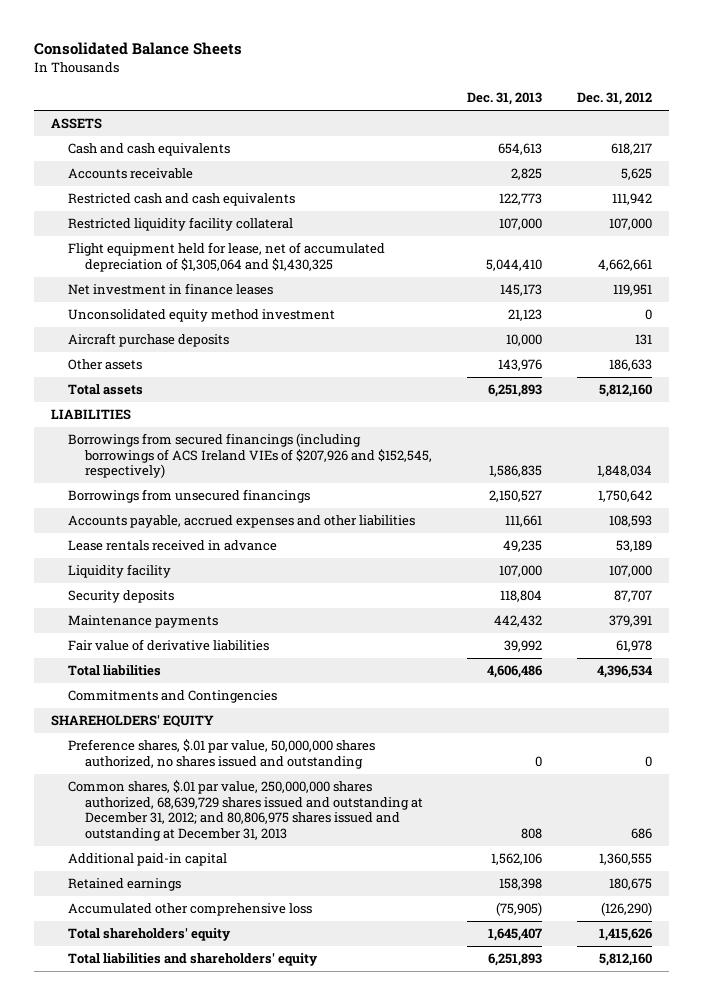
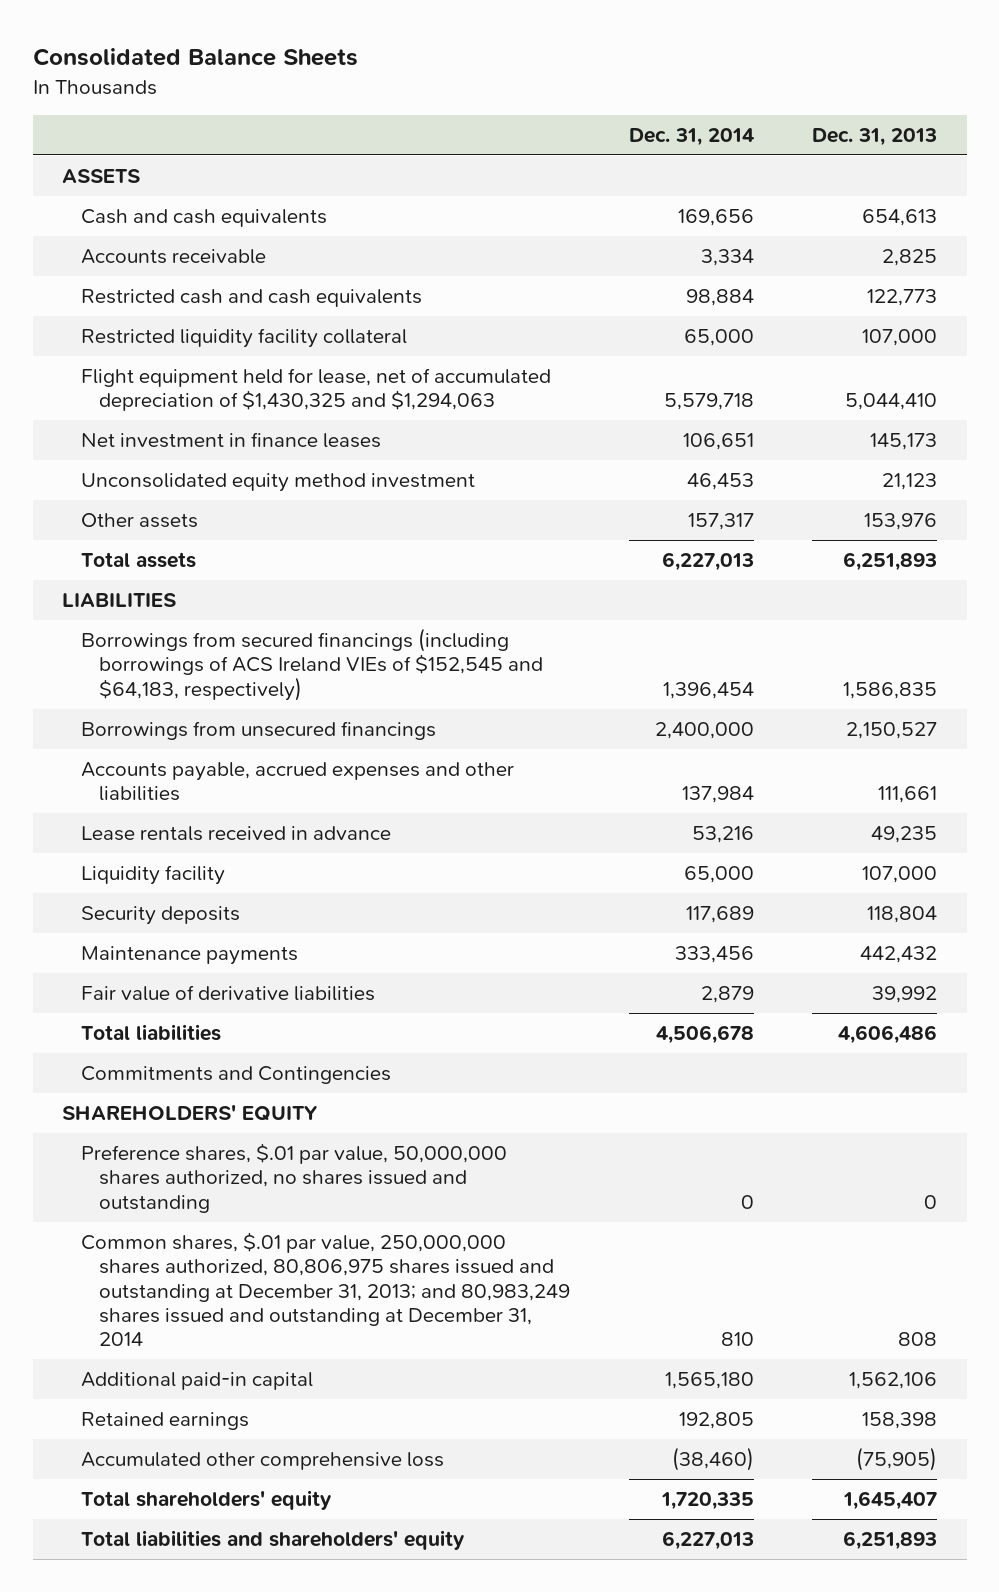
- | Dec. 31, 2013 | Dec. 31, 2012
+ | Dec. 31, 2014 | Dec. 31, 2013
- Flight equipment held for lease, net of accumulated depreciation of $1,305,064 and $1,430,325 | 5,044,410 | 4,662,661
+ Flight equipment held for lease, net of accumulated depreciation of $1,430,325 and $1,294,063 | 5,579,718 | 5,044,410
- Aircraft purchase deposits | 10,000 | 131
- Other assets | 143,976 | 186,633
+ Other assets | 157,317 | 153,976
- Borrowings from secured financings (including borrowings of ACS Ireland VIEs of $207,926 and $152,545, respectively) | 1,586,835 | 1,848,034
+ Borrowings from secured financings (including borrowings of ACS Ireland VIEs of $152,545 and $64,183, respectively) | 1,396,454 | 1,586,835
- Common shares, $.01 par value, 250,000,000 shares authorized, 68,639,729 shares issued and outstanding at December 31, 2012; and 80,806,975 shares issued and outstanding at December 31, 2013 | 808 | 686
+ Common shares, $.01 par value, 250,000,000 shares authorized, 80,806,975 shares issued and outstanding at December 31, 2013; and 80,983,249 shares issued and outstanding at December 31, 2014 | 810 | 808

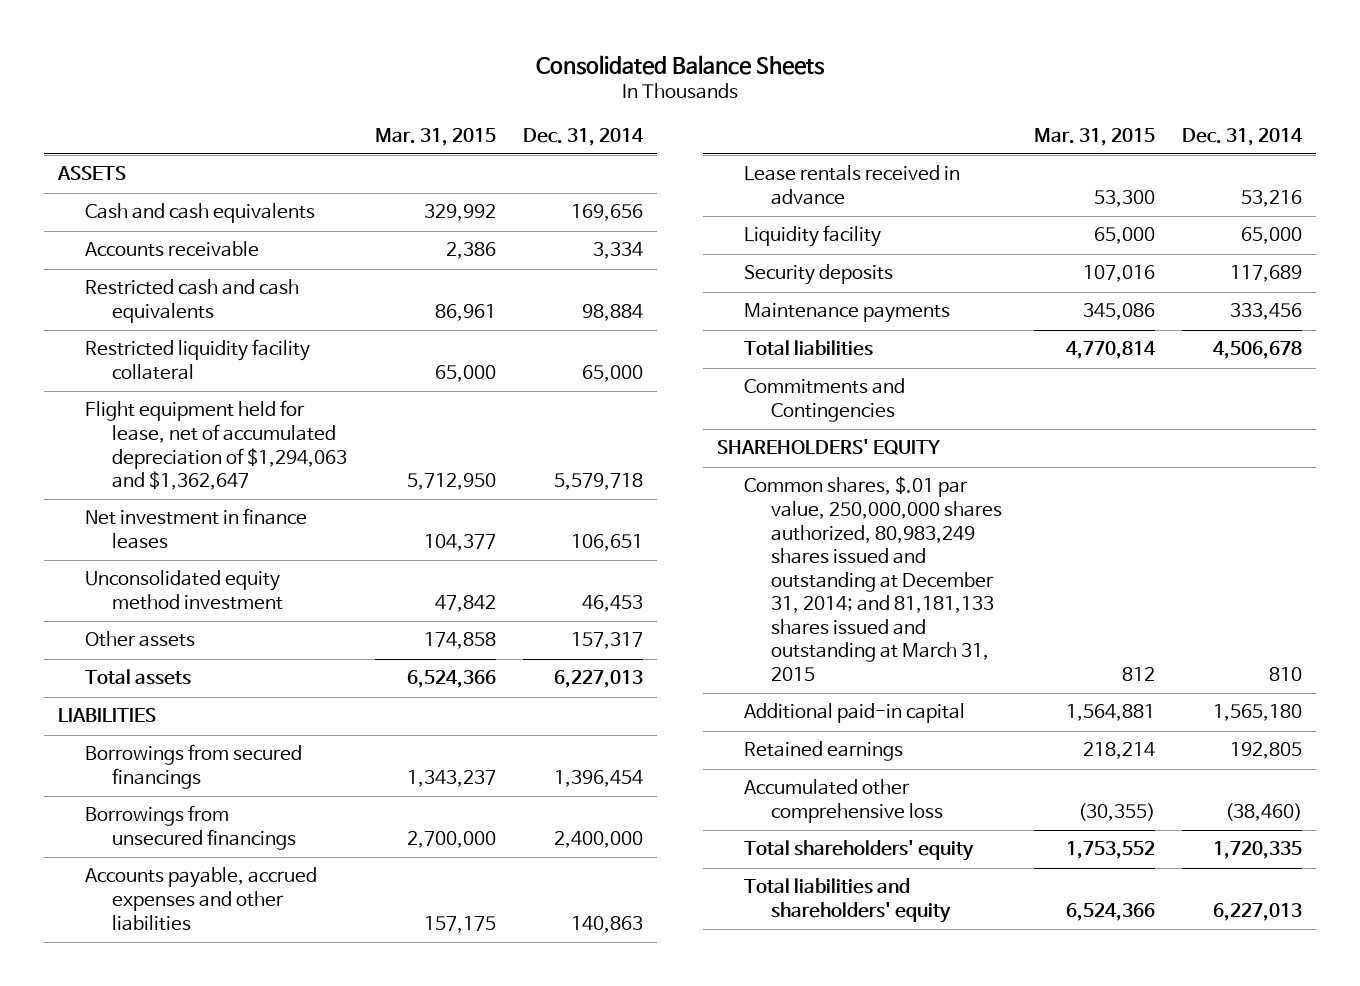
- | Dec. 31, 2014 | Dec. 31, 2013
+ | Mar. 31, 2015 | Dec. 31, 2014
- Flight equipment held for lease, net of accumulated depreciation of $1,430,325 and $1,294,063 | 5,579,718 | 5,044,410
+ Flight equipment held for lease, net of accumulated depreciation of $1,294,063 and $1,362,647 | 5,712,950 | 5,579,718
- Borrowings from secured financings (including borrowings of ACS Ireland VIEs of $152,545 and $64,183, respectively) | 1,396,454 | 1,586,835
+ Borrowings from secured financings | 1,343,237 | 1,396,454
- Accounts payable, accrued expenses and other liabilities | 137,984 | 111,661
+ Accounts payable, accrued expenses and other liabilities | 157,175 | 140,863
- Fair value of derivative liabilities | 2,879 | 39,992
- Preference shares, $.01 par value, 50,000,000 shares authorized, no shares issued and outstanding | 0 | 0
- Common shares, $.01 par value, 250,000,000 shares authorized, 80,806,975 shares issued and outstanding at December 31, 2013; and 80,983,249 shares issued and outstanding at December 31, 2014 | 810 | 808
+ Common shares, $.01 par value, 250,000,000 shares authorized, 80,983,249 shares issued and outstanding at December 31, 2014; and 81,181,133 shares issued and outstanding at March 31, 2015 | 812 | 810

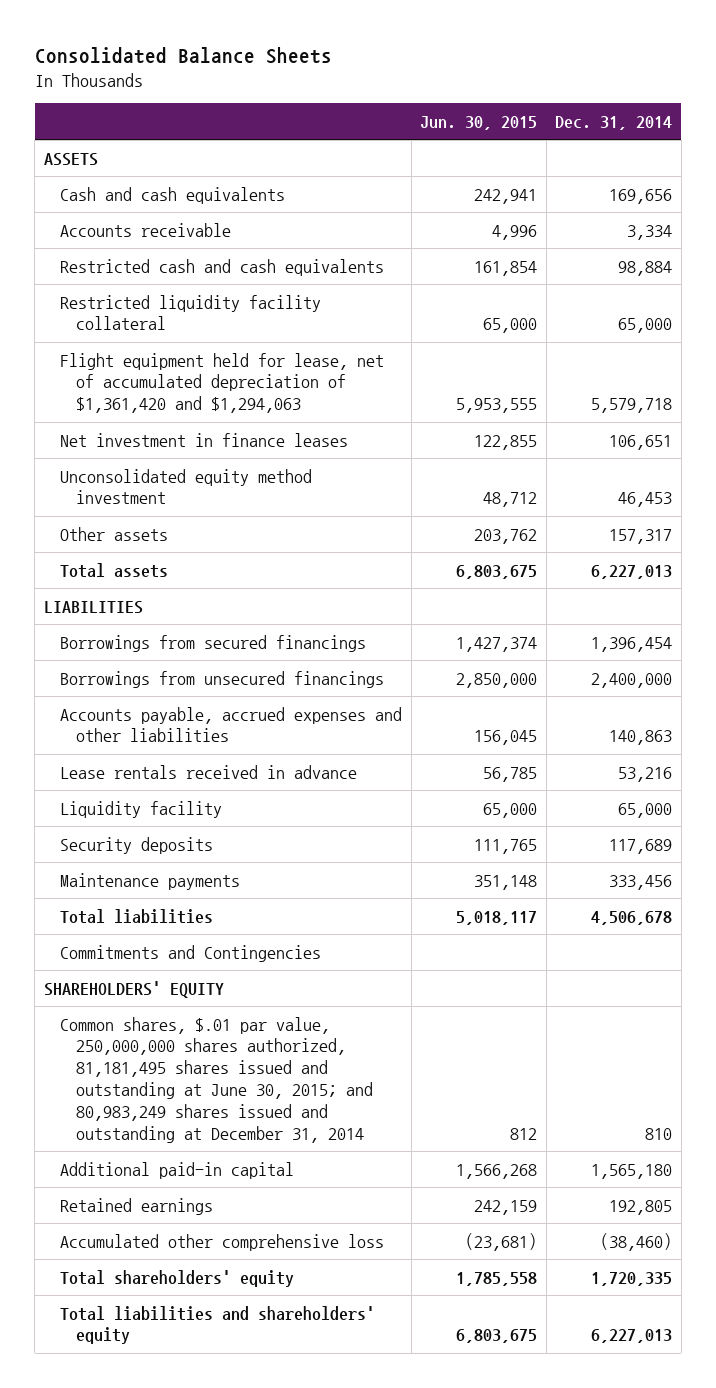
- | Mar. 31, 2015 | Dec. 31, 2014
+ | Jun. 30, 2015 | Dec. 31, 2014
- Flight equipment held for lease, net of accumulated depreciation of $1,294,063 and $1,362,647 | 5,712,950 | 5,579,718
+ Flight equipment held for lease, net of accumulated depreciation of $1,361,420 and $1,294,063 | 5,953,555 | 5,579,718
- Common shares, $.01 par value, 250,000,000 shares authorized, 80,983,249 shares issued and outstanding at December 31, 2014; and 81,181,133 shares issued and outstanding at March 31, 2015 | 812 | 810
+ Common shares, $.01 par value, 250,000,000 shares authorized, 81,181,495 shares issued and outstanding at June 30, 2015; and 80,983,249 shares issued and outstanding at December 31, 2014 | 812 | 810

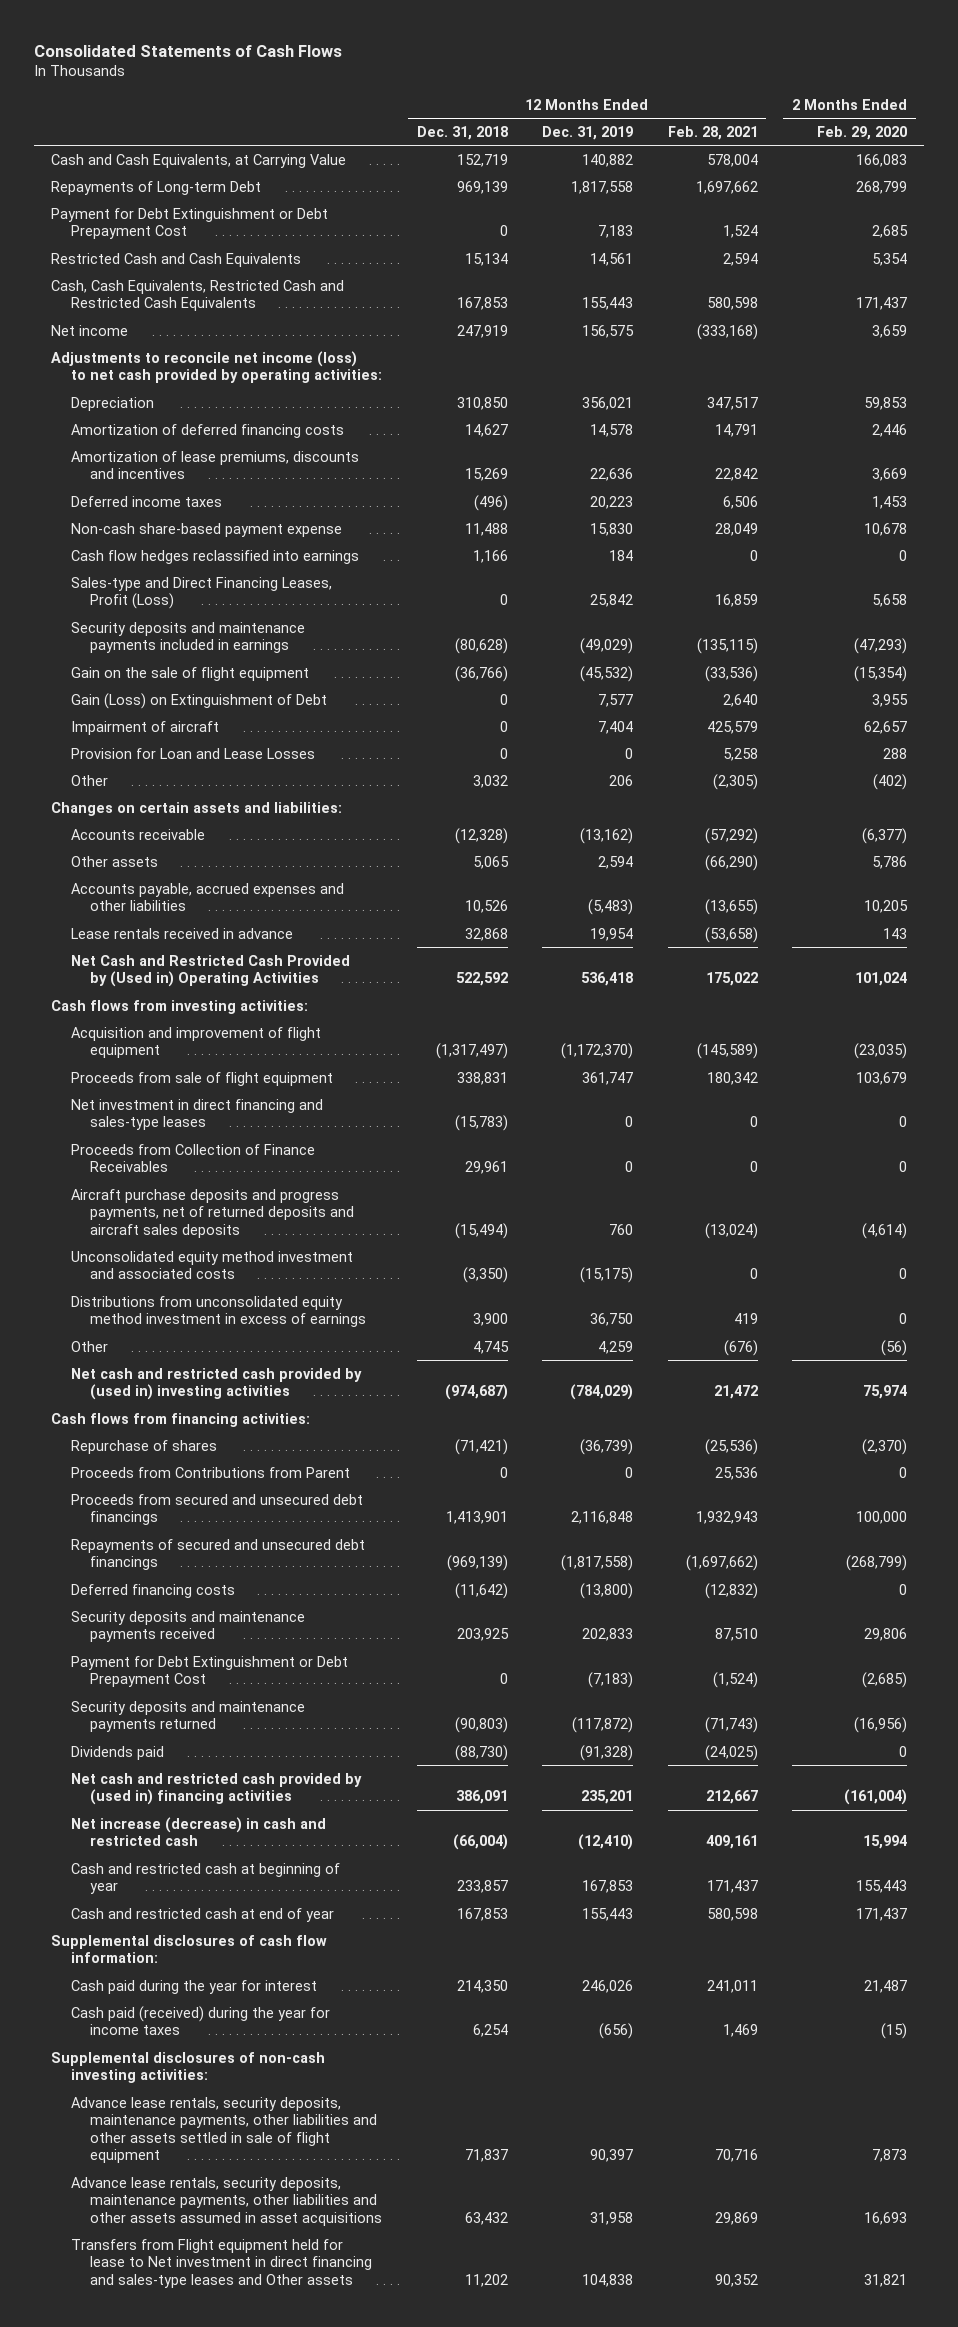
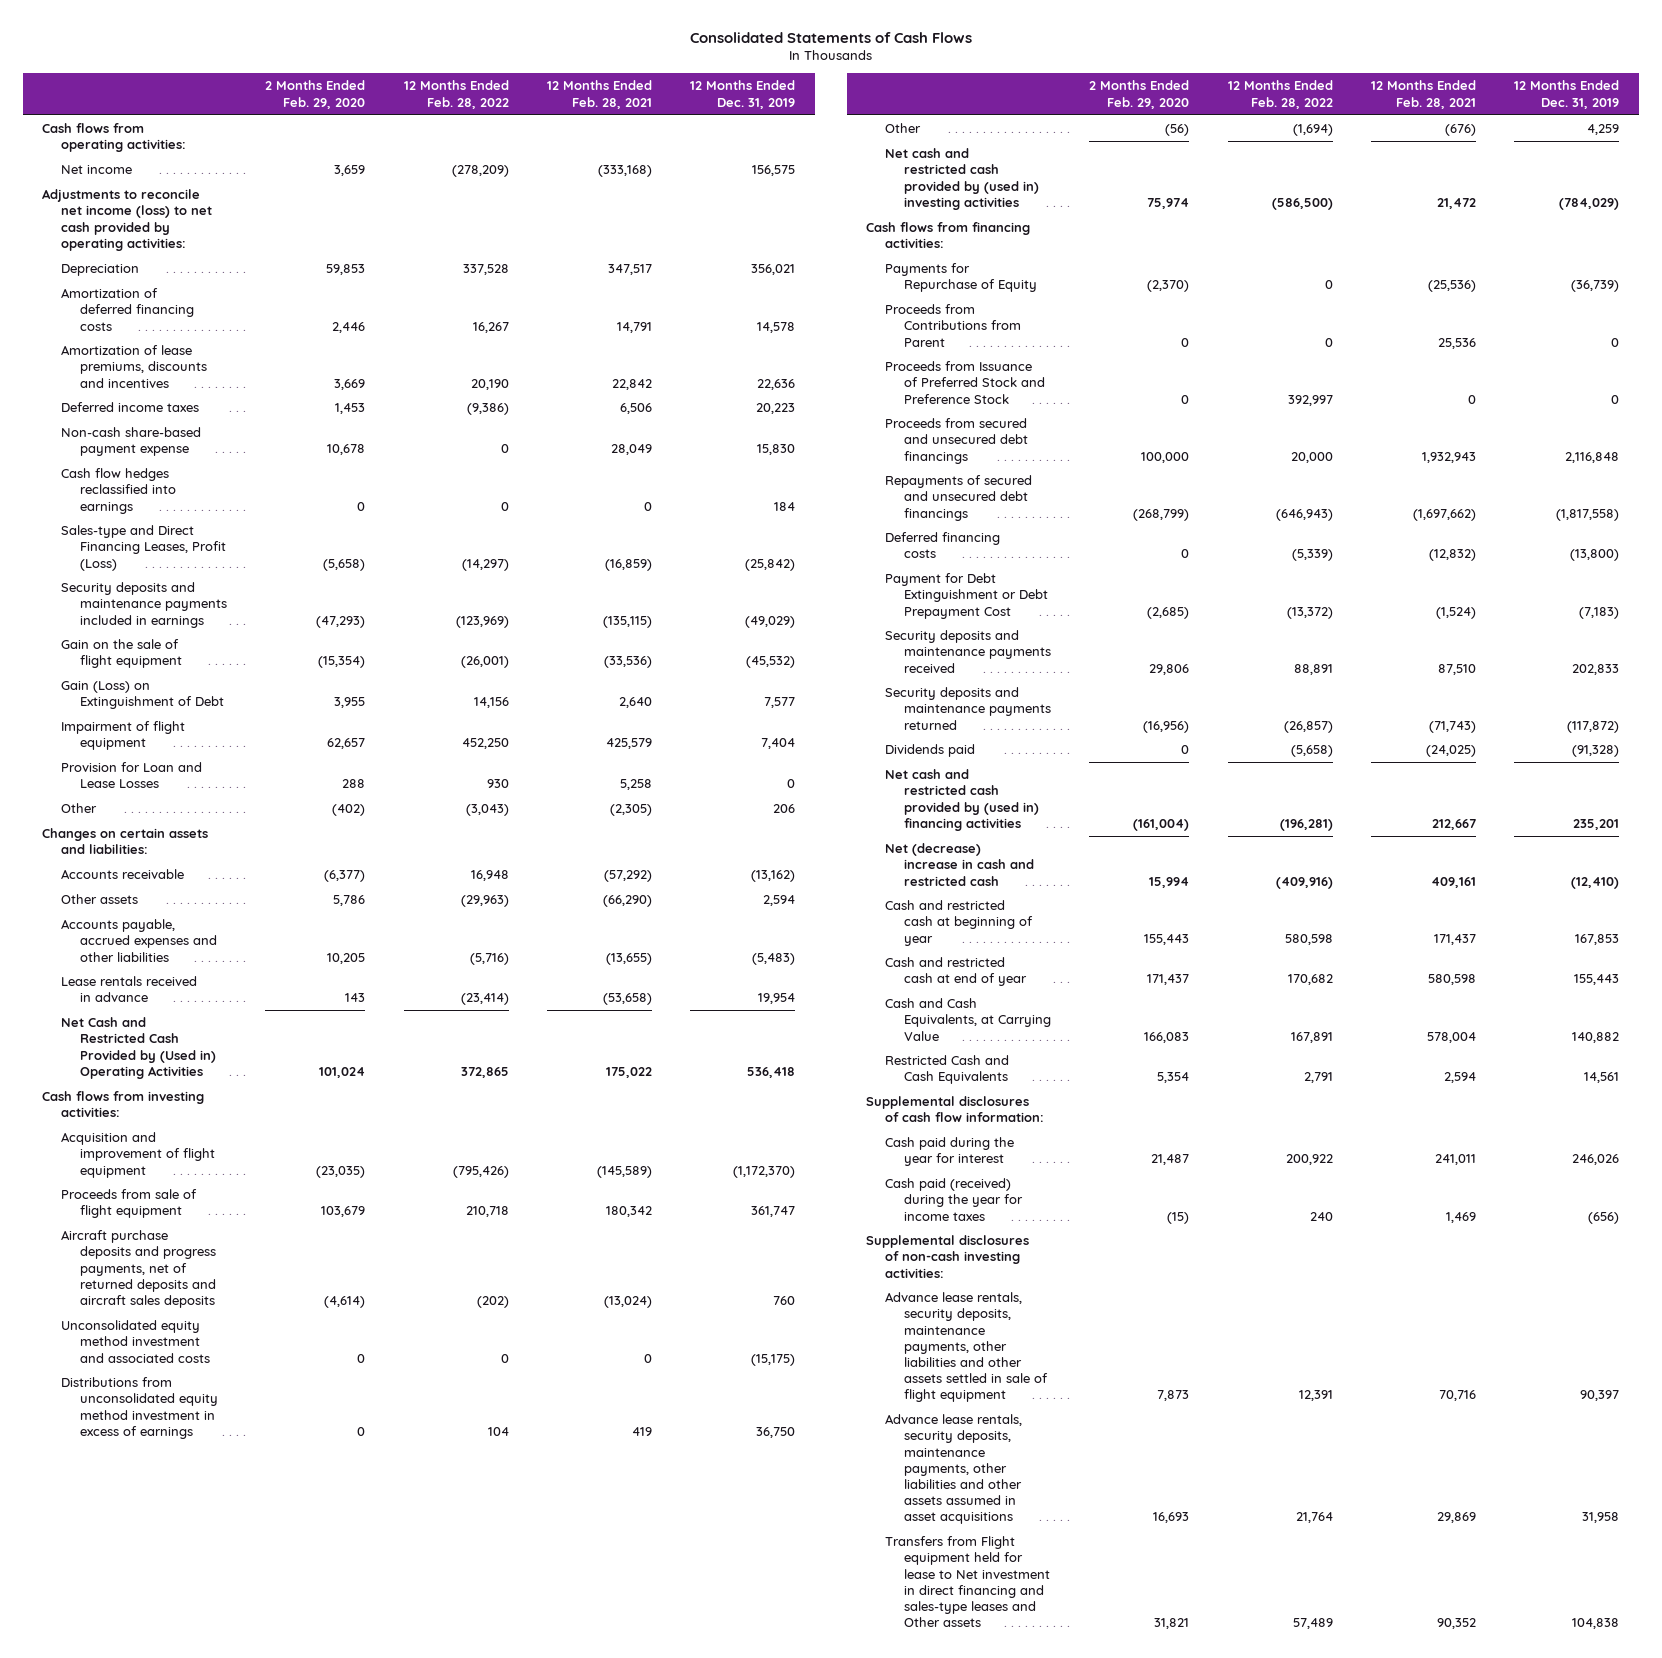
- | 12 Months Ended Dec. 31, 2018 | 12 Months Ended Dec. 31, 2019 | 12 Months Ended Feb. 28, 2021 | 2 Months Ended Feb. 29, 2020
+ | 2 Months Ended Feb. 29, 2020 | 12 Months Ended Feb. 28, 2022 | 12 Months Ended Feb. 28, 2021 | 12 Months Ended Dec. 31, 2019
- Repayments of Long-term Debt | 969,139 | 1,817,558 | 1,697,662 | 268,799
- Payment for Debt Extinguishment or Debt Prepayment Cost | 0 | 7,183 | 1,524 | 2,685
- Cash, Cash Equivalents, Restricted Cash and Restricted Cash Equivalents | 167,853 | 155,443 | 580,598 | 171,437
+ Cash flows from operating activities:
- Sales-type and Direct Financing Leases, Profit (Loss) | 0 | 25,842 | 16,859 | 5,658
+ Sales-type and Direct Financing Leases, Profit (Loss) | (5,658) | (14,297) | (16,859) | (25,842)
- Impairment of aircraft | 0 | 7,404 | 425,579 | 62,657
+ Impairment of flight equipment | 62,657 | 452,250 | 425,579 | 7,404
- Net investment in direct financing and sales-type leases | (15,783) | 0 | 0 | 0
- Proceeds from Collection of Finance Receivables | 29,961 | 0 | 0 | 0
- Repurchase of shares | (71,421) | (36,739) | (25,536) | (2,370)
+ Payments for Repurchase of Equity | (2,370) | 0 | (25,536) | (36,739)
+ Proceeds from Issuance of Preferred Stock and Preference Stock | 0 | 392,997 | 0 | 0
moved down: Security deposits and maintenance payments received | 29,806 | 88,891 | 87,510 | 202,833
- Net increase (decrease) in cash and restricted cash | (66,004) | (12,410) | 409,161 | 15,994
+ Net (decrease) increase in cash and restricted cash | 15,994 | (409,916) | 409,161 | (12,410)
moved down: Cash and Cash Equivalents, at Carrying Value | 166,083 | 167,891 | 578,004 | 140,882
moved down: Restricted Cash and Cash Equivalents | 5,354 | 2,791 | 2,594 | 14,561

